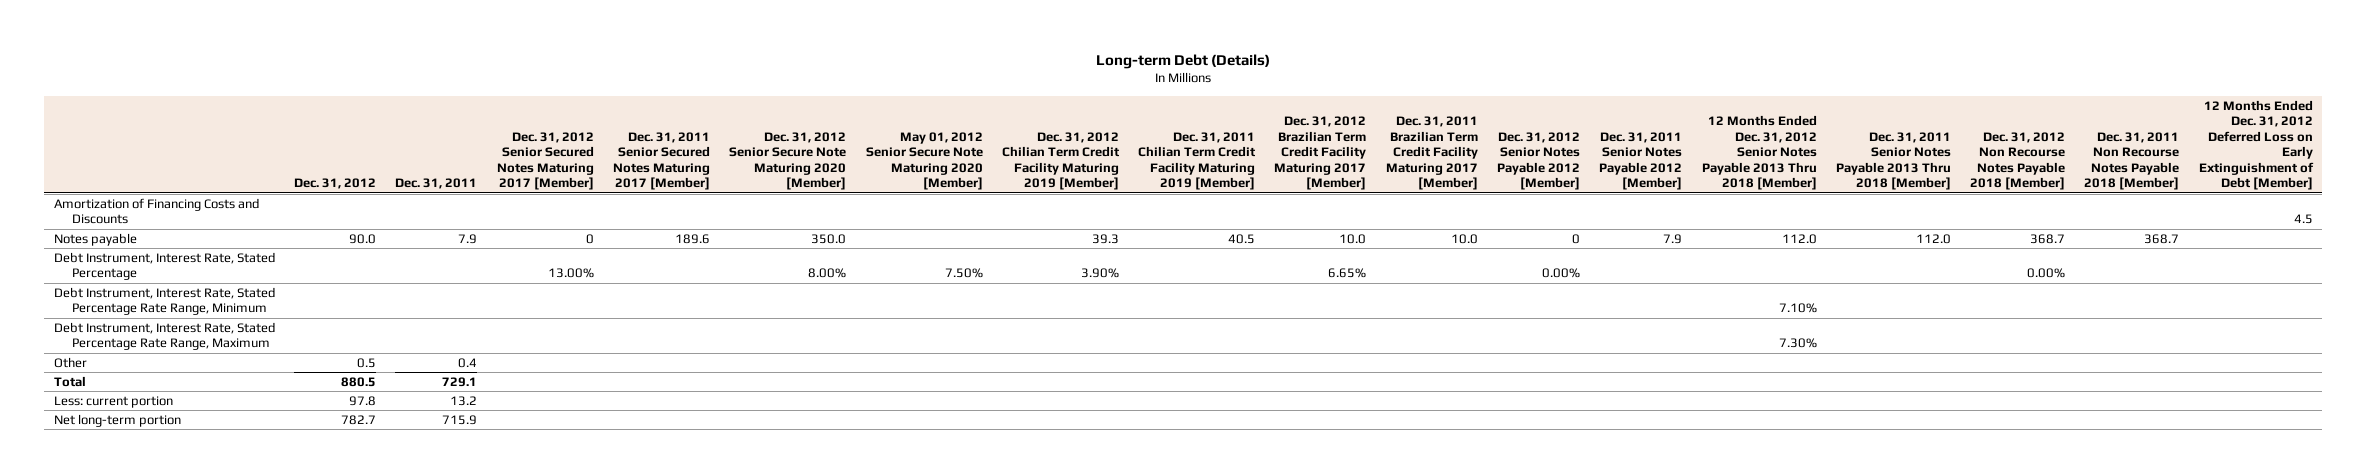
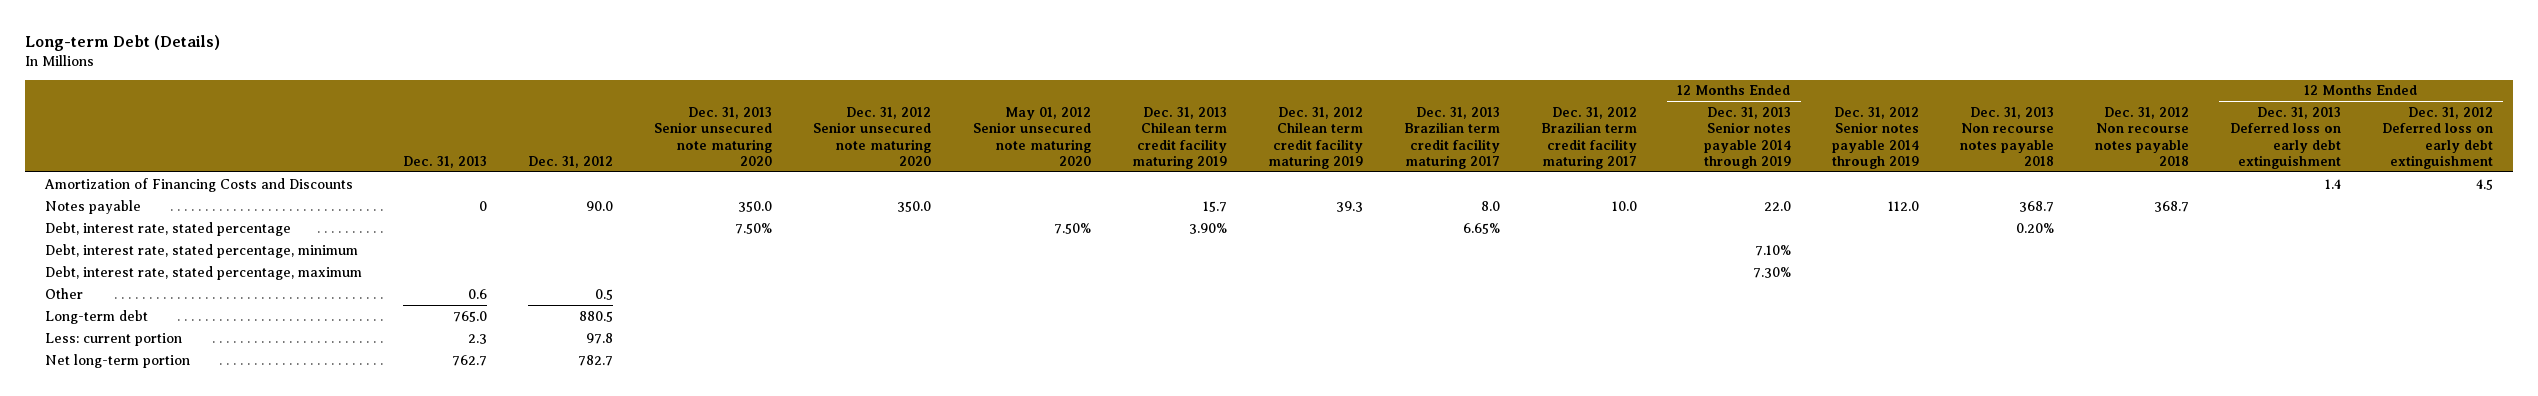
- | Dec. 31, 2012 | Dec. 31, 2011 | Dec. 31, 2012 Senior Secured Notes Maturing 2017 [Member] | Dec. 31, 2011 Senior Secured Notes Maturing 2017 [Member] | Dec. 31, 2012 Senior Secure Note Maturing 2020 [Member] | May 01, 2012 Senior Secure Note Maturing 2020 [Member] | Dec. 31, 2012 Chilian Term Credit Facility Maturing 2019 [Member] | Dec. 31, 2011 Chilian Term Credit Facility Maturing 2019 [Member] | Dec. 31, 2012 Brazilian Term Credit Facility Maturing 2017 [Member] | Dec. 31, 2011 Brazilian Term Credit Facility Maturing 2017 [Member] | Dec. 31, 2012 Senior Notes Payable 2012 [Member] | Dec. 31, 2011 Senior Notes Payable 2012 [Member] | 12 Months Ended Dec. 31, 2012 Senior Notes Payable 2013 Thru 2018 [Member] | Dec. 31, 2011 Senior Notes Payable 2013 Thru 2018 [Member] | Dec. 31, 2012 Non Recourse Notes Payable 2018 [Member] | Dec. 31, 2011 Non Recourse Notes Payable 2018 [Member] | 12 Months Ended Dec. 31, 2012 Deferred Loss on Early Extinguishment of Debt [Member]
+ | Dec. 31, 2013 | Dec. 31, 2012 | Dec. 31, 2013 Senior unsecured note maturing 2020 | Dec. 31, 2012 Senior unsecured note maturing 2020 | May 01, 2012 Senior unsecured note maturing 2020 | Dec. 31, 2013 Chilean term credit facility maturing 2019 | Dec. 31, 2012 Chilean term credit facility maturing 2019 | Dec. 31, 2013 Brazilian term credit facility maturing 2017 | Dec. 31, 2012 Brazilian term credit facility maturing 2017 | 12 Months Ended Dec. 31, 2013 Senior notes payable 2014 through 2019 | Dec. 31, 2012 Senior notes payable 2014 through 2019 | Dec. 31, 2013 Non recourse notes payable 2018 | Dec. 31, 2012 Non recourse notes payable 2018 | 12 Months Ended Dec. 31, 2013 Deferred loss on early debt extinguishment | 12 Months Ended Dec. 31, 2012 Deferred loss on early debt extinguishment
- Debt Instrument, Interest Rate, Stated Percentage | | | 13.00% | | 8.00% | 7.50% | 3.90% | | 6.65% | | 0.00% | | | | 0.00% | |
- Debt Instrument, Interest Rate, Stated Percentage Rate Range, Minimum | | | | | | | | | | | | | 7.10% | | | |
- Debt Instrument, Interest Rate, Stated Percentage Rate Range, Maximum | | | | | | | | | | | | | 7.30% | | | |
+ Debt, interest rate, stated percentage | | | 7.50% | | 7.50% | 3.90% | | 6.65% | | | | 0.20% | | |
+ Debt, interest rate, stated percentage, minimum | | | | | | | | | | 7.10% | | | | |
+ Debt, interest rate, stated percentage, maximum | | | | | | | | | | 7.30% | | | | |
- Total | 880.5 | 729.1 | | | | | | | | | | | | | | |
+ Long-term debt | 765.0 | 880.5 | | | | | | | | | | | | |

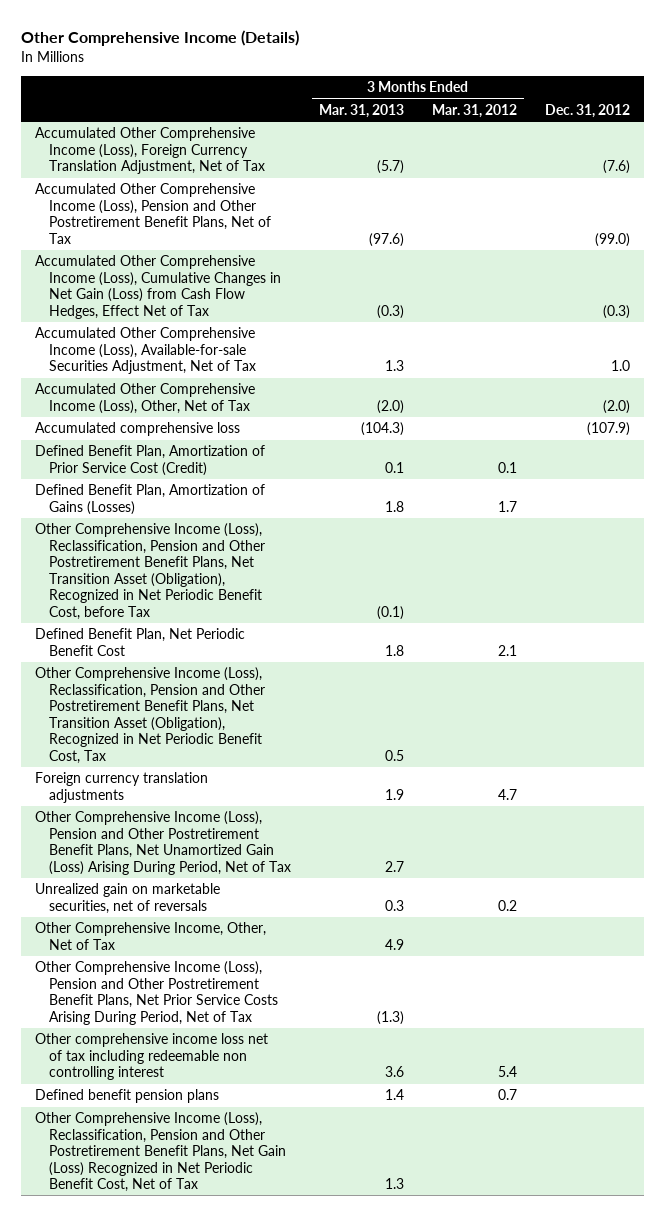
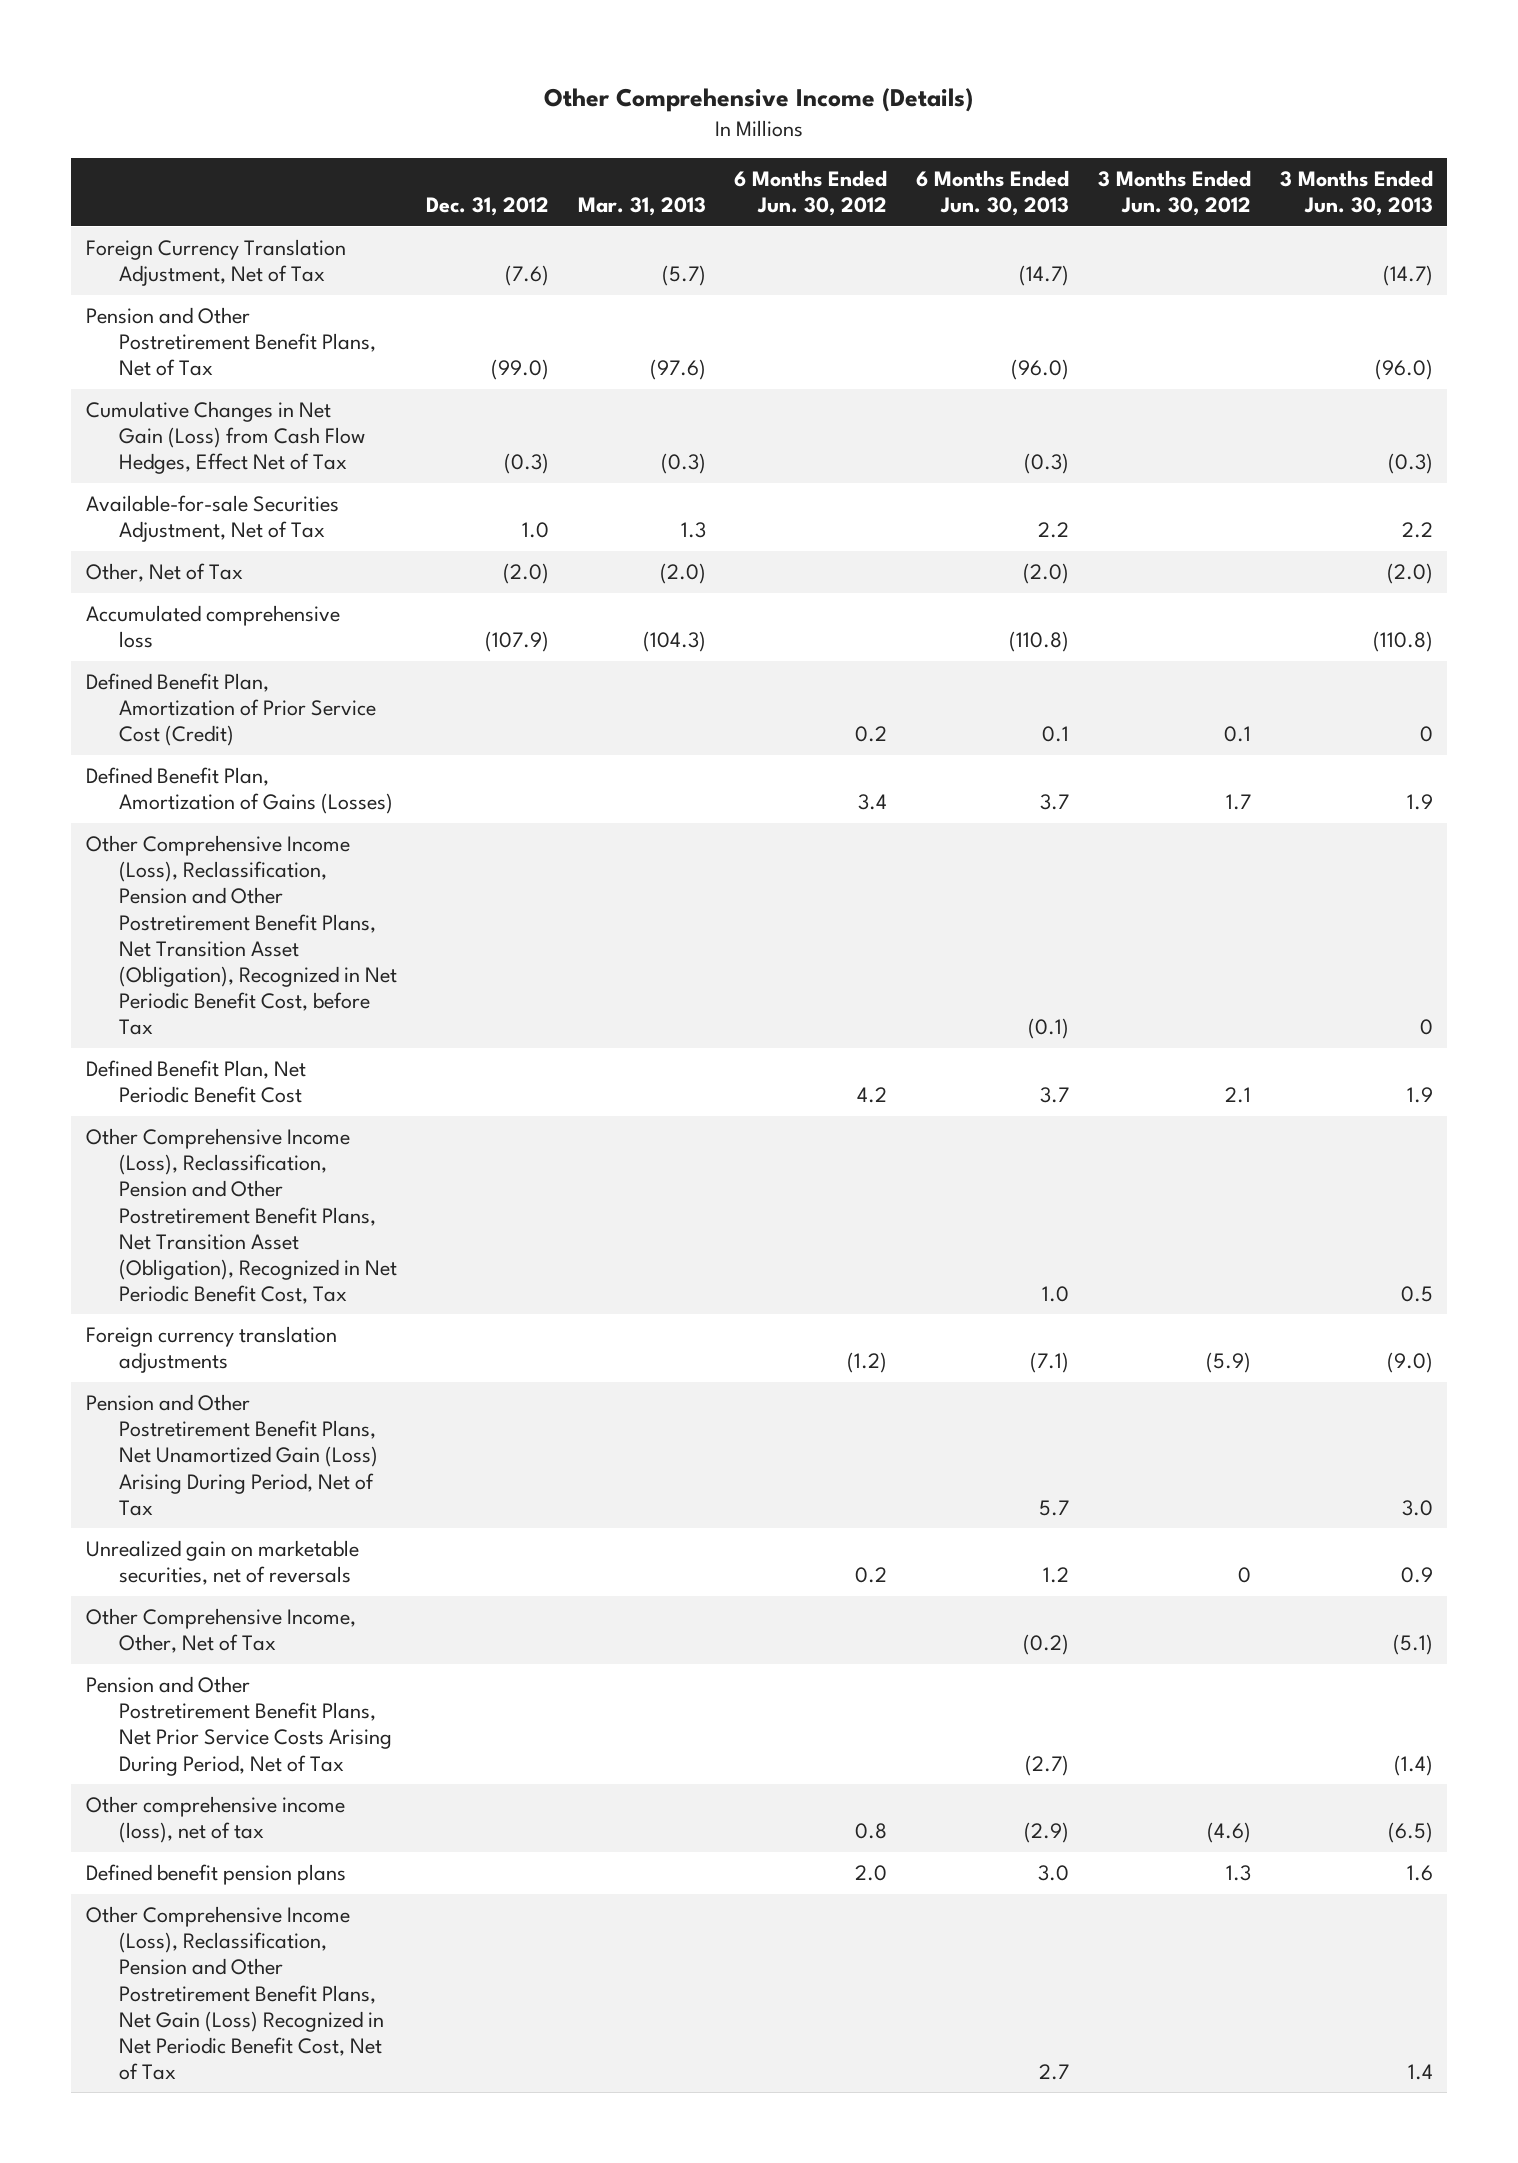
- | 3 Months Ended Mar. 31, 2013 | 3 Months Ended Mar. 31, 2012 | Dec. 31, 2012
+ | Dec. 31, 2012 | Mar. 31, 2013 | 6 Months Ended Jun. 30, 2012 | 6 Months Ended Jun. 30, 2013 | 3 Months Ended Jun. 30, 2012 | 3 Months Ended Jun. 30, 2013
- Accumulated Other Comprehensive Income (Loss), Foreign Currency Translation Adjustment, Net of Tax | (5.7) | | (7.6)
- Accumulated Other Comprehensive Income (Loss), Pension and Other Postretirement Benefit Plans, Net of Tax | (97.6) | | (99.0)
- Accumulated Other Comprehensive Income (Loss), Cumulative Changes in Net Gain (Loss) from Cash Flow Hedges, Effect Net of Tax | (0.3) | | (0.3)
- Accumulated Other Comprehensive Income (Loss), Available-for-sale Securities Adjustment, Net of Tax | 1.3 | | 1.0
- Accumulated Other Comprehensive Income (Loss), Other, Net of Tax | (2.0) | | (2.0)
+ Foreign Currency Translation Adjustment, Net of Tax | (7.6) | (5.7) | | (14.7) | | (14.7)
+ Pension and Other Postretirement Benefit Plans, Net of Tax | (99.0) | (97.6) | | (96.0) | | (96.0)
+ Cumulative Changes in Net Gain (Loss) from Cash Flow Hedges, Effect Net of Tax | (0.3) | (0.3) | | (0.3) | | (0.3)
+ Available-for-sale Securities Adjustment, Net of Tax | 1.0 | 1.3 | | 2.2 | | 2.2
+ Other, Net of Tax | (2.0) | (2.0) | | (2.0) | | (2.0)
- Other Comprehensive Income (Loss), Pension and Other Postretirement Benefit Plans, Net Unamortized Gain (Loss) Arising During Period, Net of Tax | 2.7 | |
+ Pension and Other Postretirement Benefit Plans, Net Unamortized Gain (Loss) Arising During Period, Net of Tax | | | | 5.7 | | 3.0
- Other Comprehensive Income (Loss), Pension and Other Postretirement Benefit Plans, Net Prior Service Costs Arising During Period, Net of Tax | (1.3) | |
- Other comprehensive income loss net of tax including redeemable non controlling interest | 3.6 | 5.4 |
+ Pension and Other Postretirement Benefit Plans, Net Prior Service Costs Arising During Period, Net of Tax | | | | (2.7) | | (1.4)
+ Other comprehensive income (loss), net of tax | | | 0.8 | (2.9) | (4.6) | (6.5)

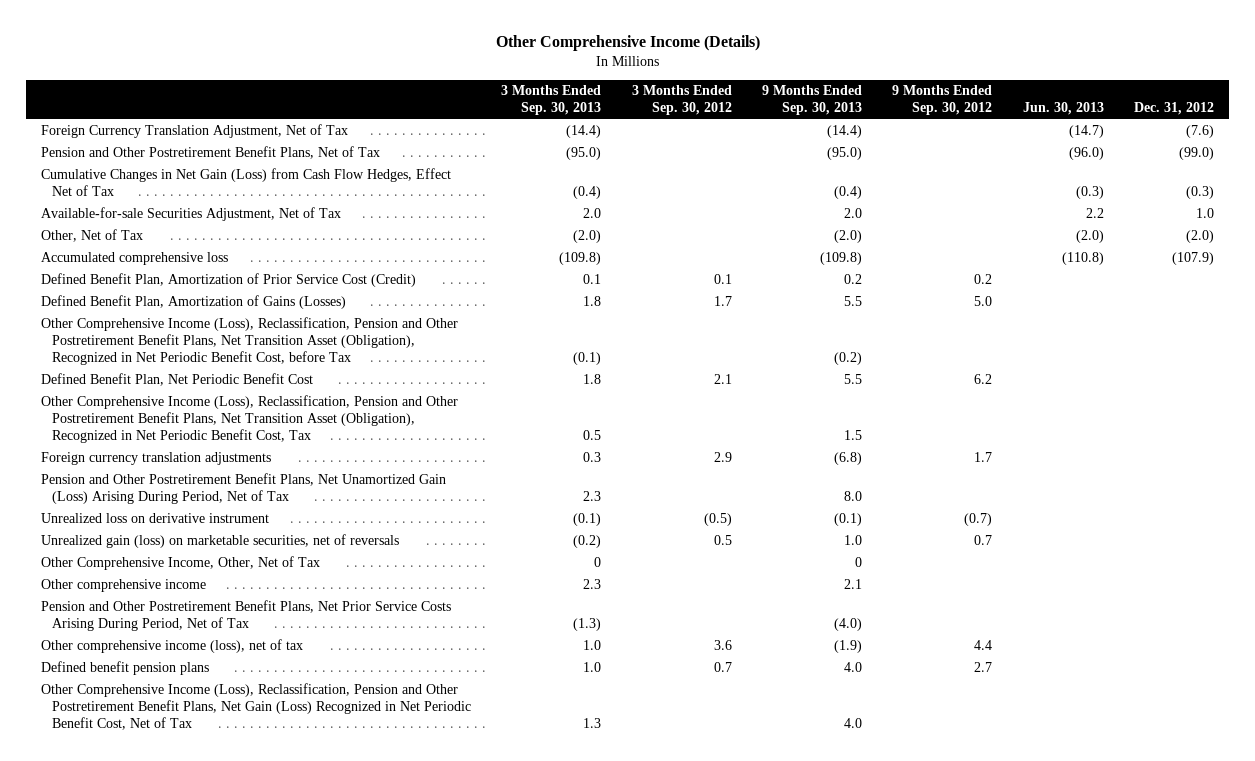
- | Dec. 31, 2012 | Mar. 31, 2013 | 6 Months Ended Jun. 30, 2012 | 6 Months Ended Jun. 30, 2013 | 3 Months Ended Jun. 30, 2012 | 3 Months Ended Jun. 30, 2013
+ | 3 Months Ended Sep. 30, 2013 | 3 Months Ended Sep. 30, 2012 | 9 Months Ended Sep. 30, 2013 | 9 Months Ended Sep. 30, 2012 | Jun. 30, 2013 | Dec. 31, 2012
- Unrealized gain on marketable securities, net of reversals | | | 0.2 | 1.2 | 0 | 0.9
+ Unrealized loss on derivative instrument | (0.1) | (0.5) | (0.1) | (0.7) | |
+ Unrealized gain (loss) on marketable securities, net of reversals | (0.2) | 0.5 | 1.0 | 0.7 | |
+ Other comprehensive income | 2.3 | | 2.1 | | |

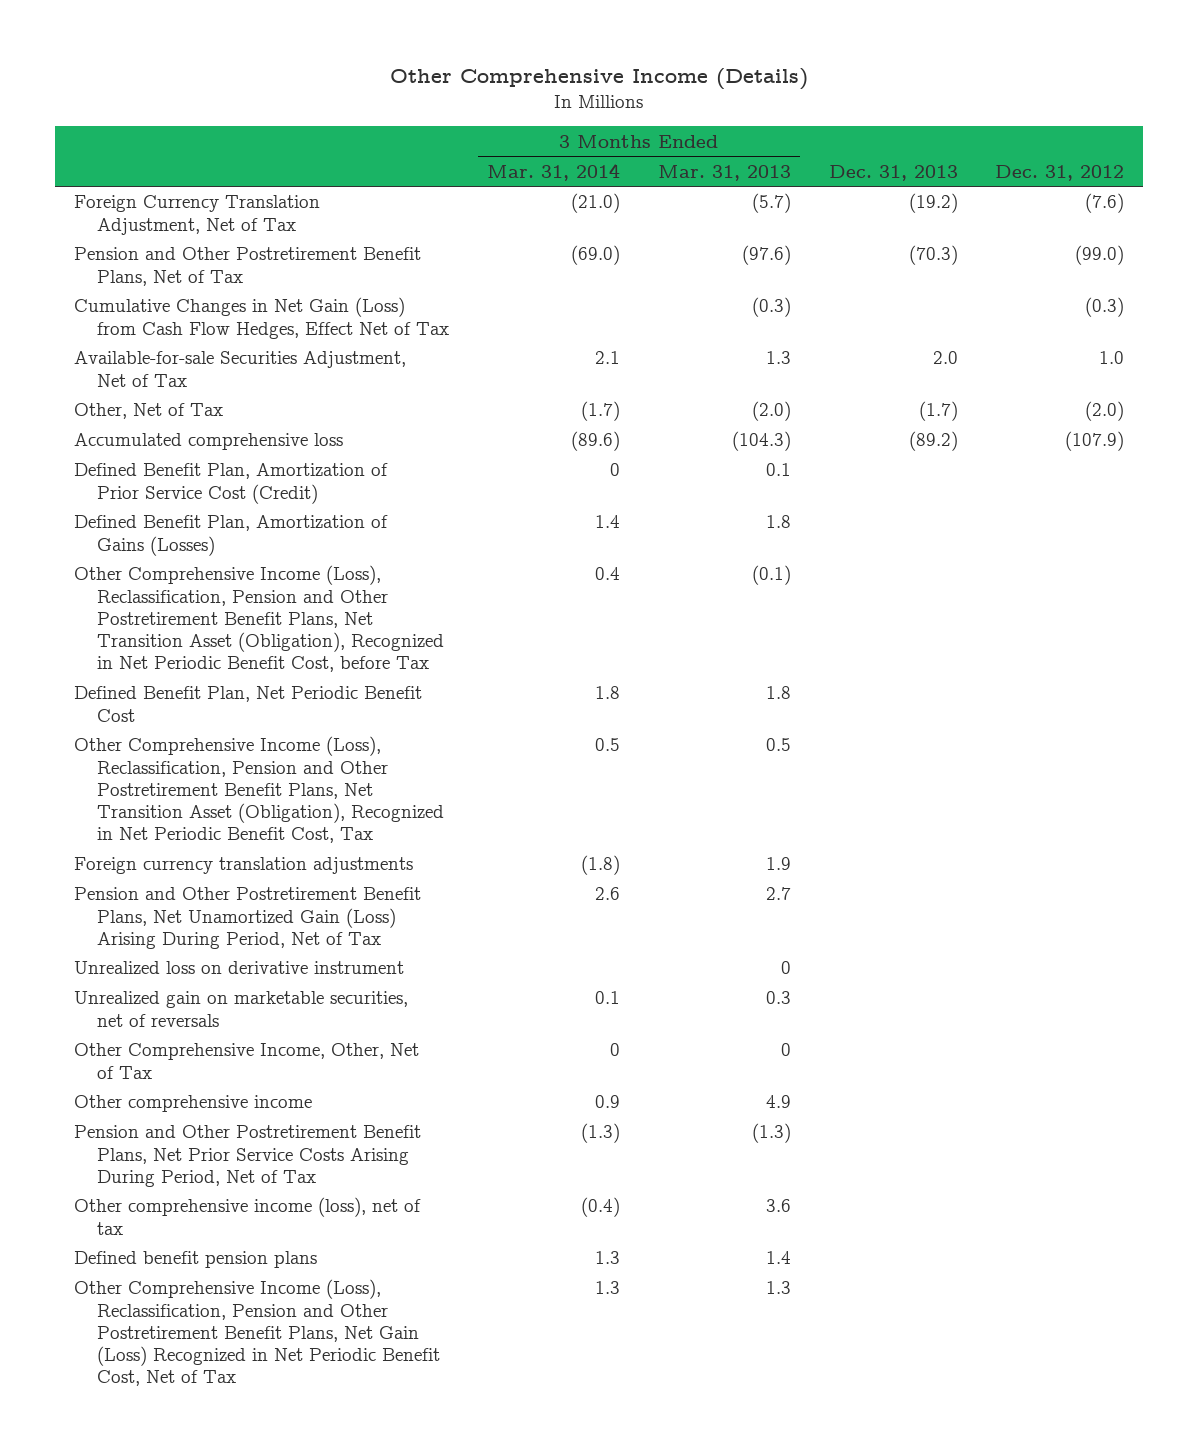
- | 3 Months Ended Sep. 30, 2013 | 3 Months Ended Sep. 30, 2012 | 9 Months Ended Sep. 30, 2013 | 9 Months Ended Sep. 30, 2012 | Jun. 30, 2013 | Dec. 31, 2012
+ | 3 Months Ended Mar. 31, 2014 | 3 Months Ended Mar. 31, 2013 | Dec. 31, 2013 | Dec. 31, 2012
- Unrealized gain (loss) on marketable securities, net of reversals | (0.2) | 0.5 | 1.0 | 0.7 | |
+ Unrealized gain on marketable securities, net of reversals | 0.1 | 0.3 | |

